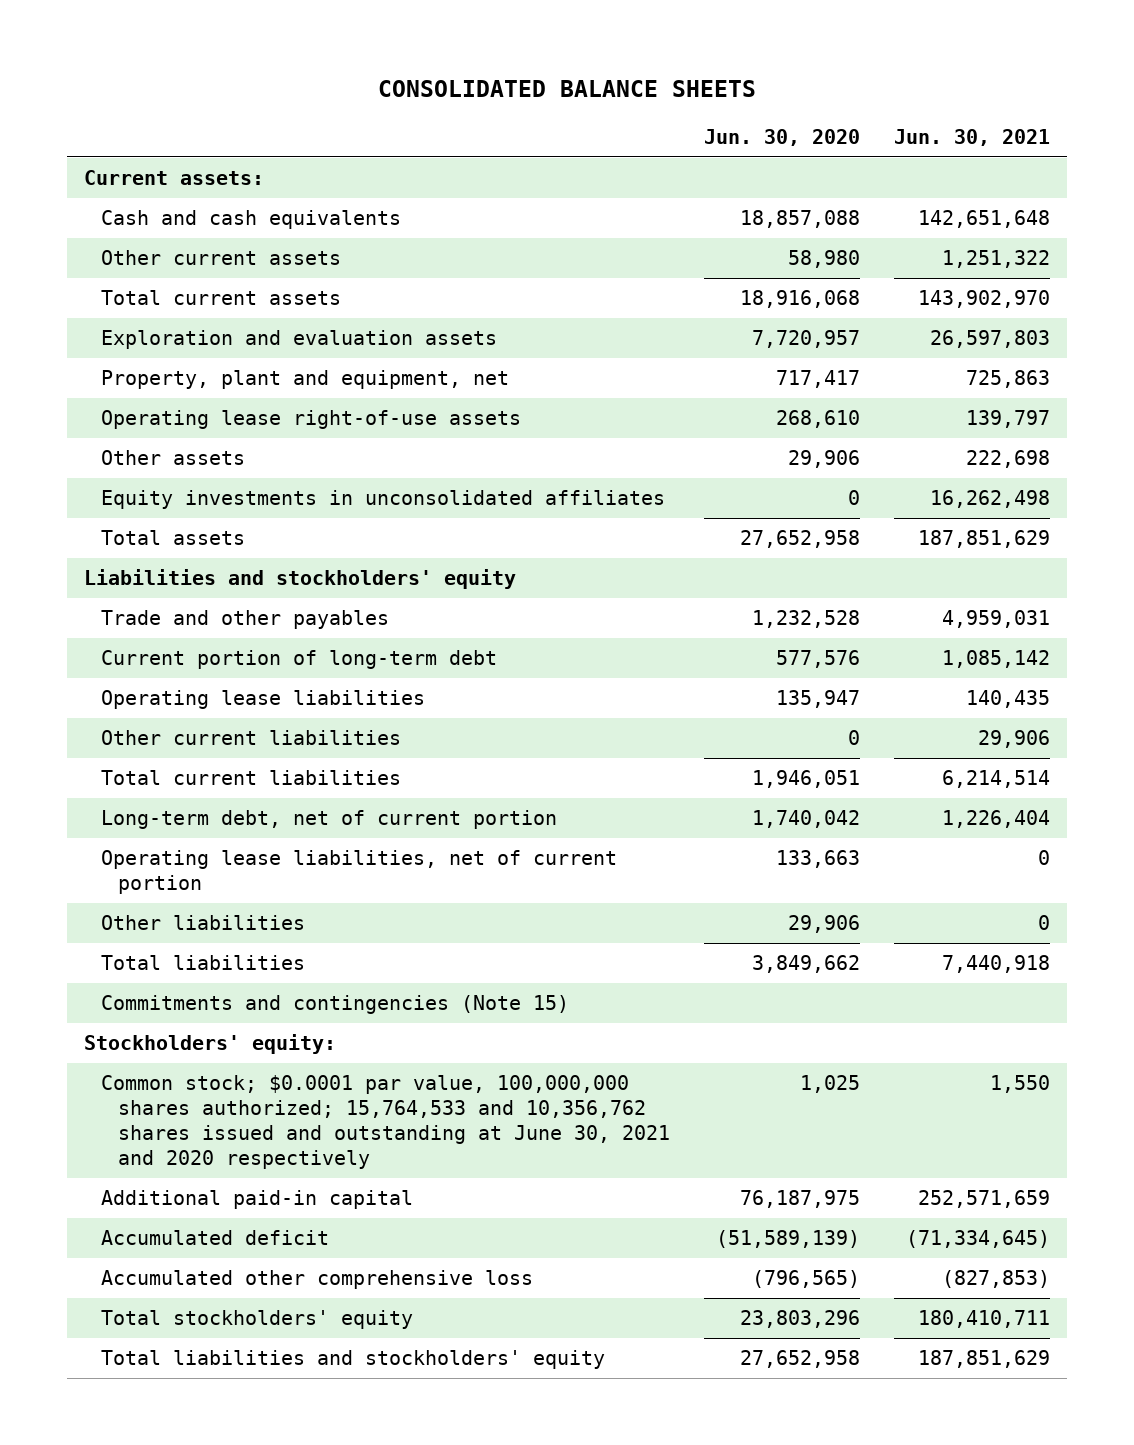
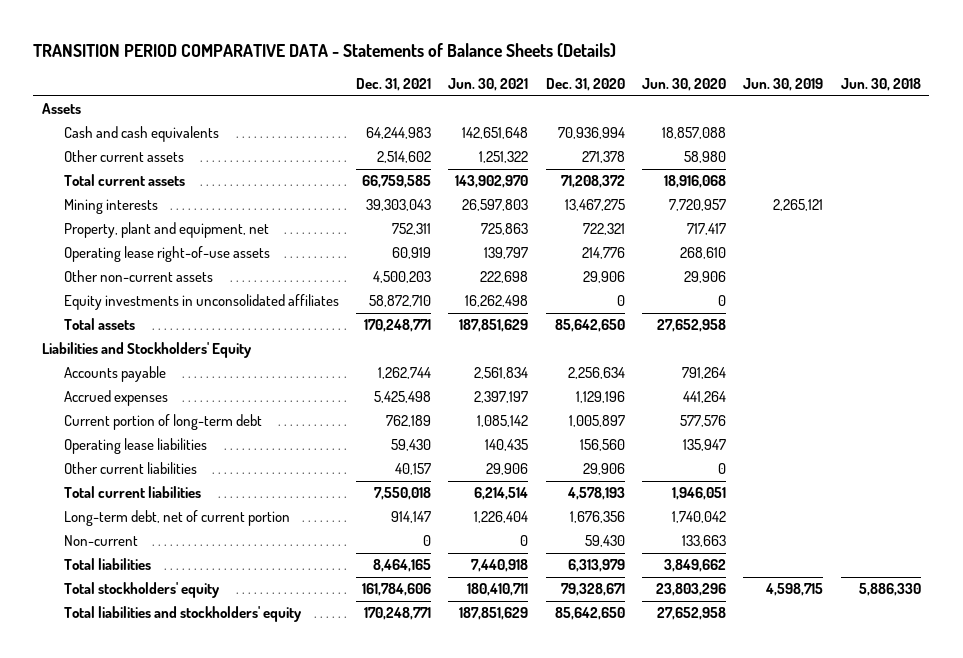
- CONSOLIDATED BALANCE SHEETS
+ TRANSITION PERIOD COMPARATIVE DATA - Statements of Balance Sheets (Details)
- | Jun. 30, 2020 | Jun. 30, 2021
+ | Dec. 31, 2021 | Jun. 30, 2021 | Dec. 31, 2020 | Jun. 30, 2020 | Jun. 30, 2019 | Jun. 30, 2018
- Current assets:
+ Assets
- Exploration and evaluation assets | 7,720,957 | 26,597,803
+ Mining interests | 39,303,043 | 26,597,803 | 13,467,275 | 7,720,957 | 2,265,121 |
- Other assets | 29,906 | 222,698
+ Other non-current assets | 4,500,203 | 222,698 | 29,906 | 29,906 | |
- Liabilities and stockholders' equity
- Trade and other payables | 1,232,528 | 4,959,031
+ Liabilities and Stockholders' Equity
+ Accounts payable | 1,262,744 | 2,561,834 | 2,256,634 | 791,264 | |
+ Accrued expenses | 5,425,498 | 2,397,197 | 1,129,196 | 441,264 | |
- Operating lease liabilities, net of current portion | 133,663 | 0
- Other liabilities | 29,906 | 0
+ Non-current | 0 | 0 | 59,430 | 133,663 | |
- Commitments and contingencies (Note 15)
- Stockholders' equity:
- Common stock; $0.0001 par value, 100,000,000 shares authorized; 15,764,533 and 10,356,762 shares issued and outstanding at June 30, 2021 and 2020 respectively | 1,025 | 1,550
- Additional paid-in capital | 76,187,975 | 252,571,659
- Accumulated deficit | (51,589,139) | (71,334,645)
- Accumulated other comprehensive loss | (796,565) | (827,853)

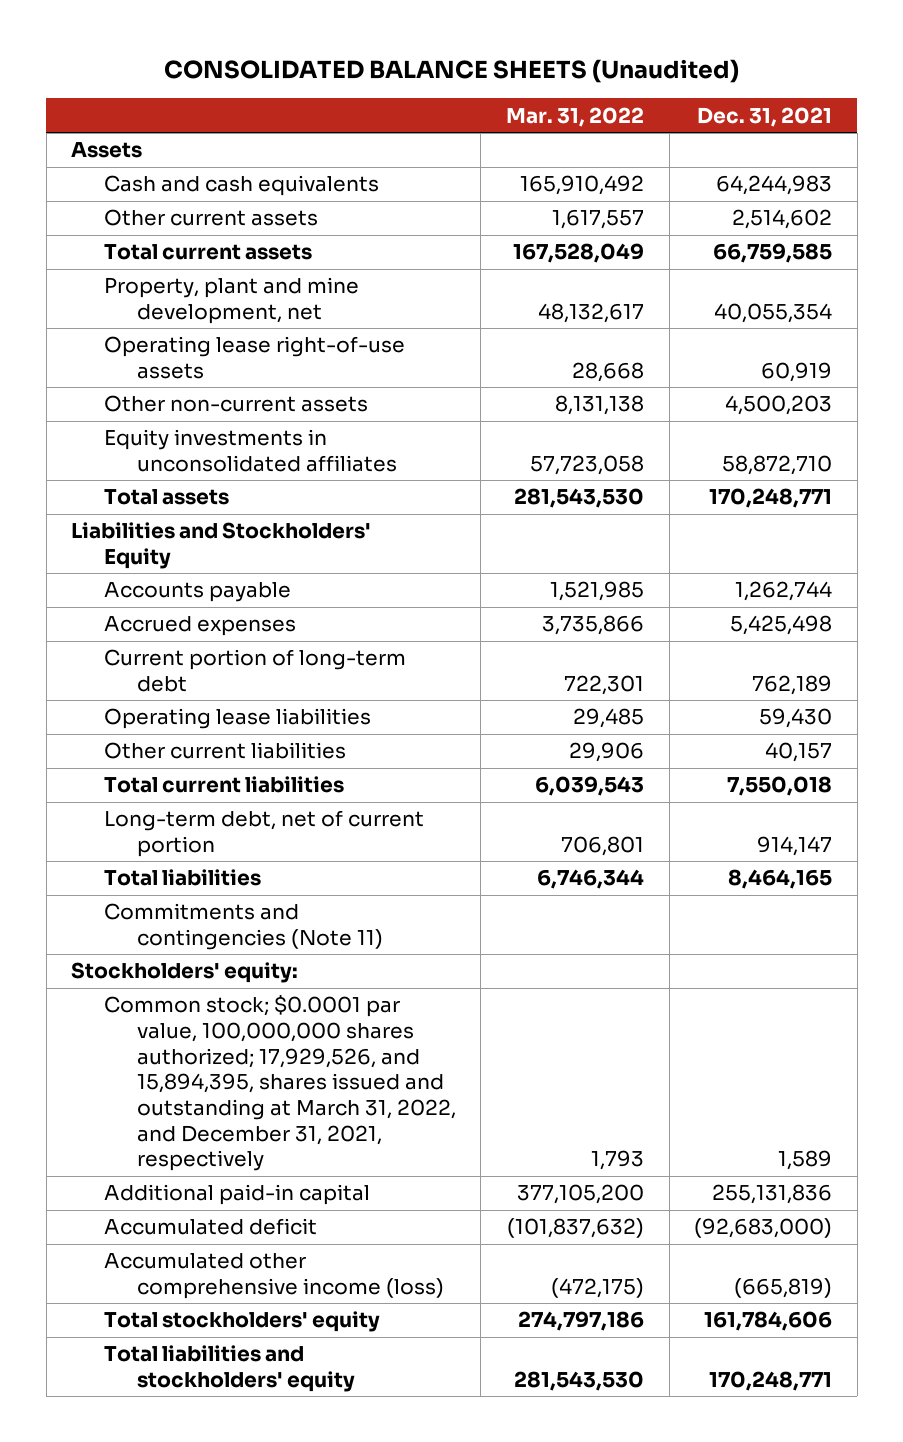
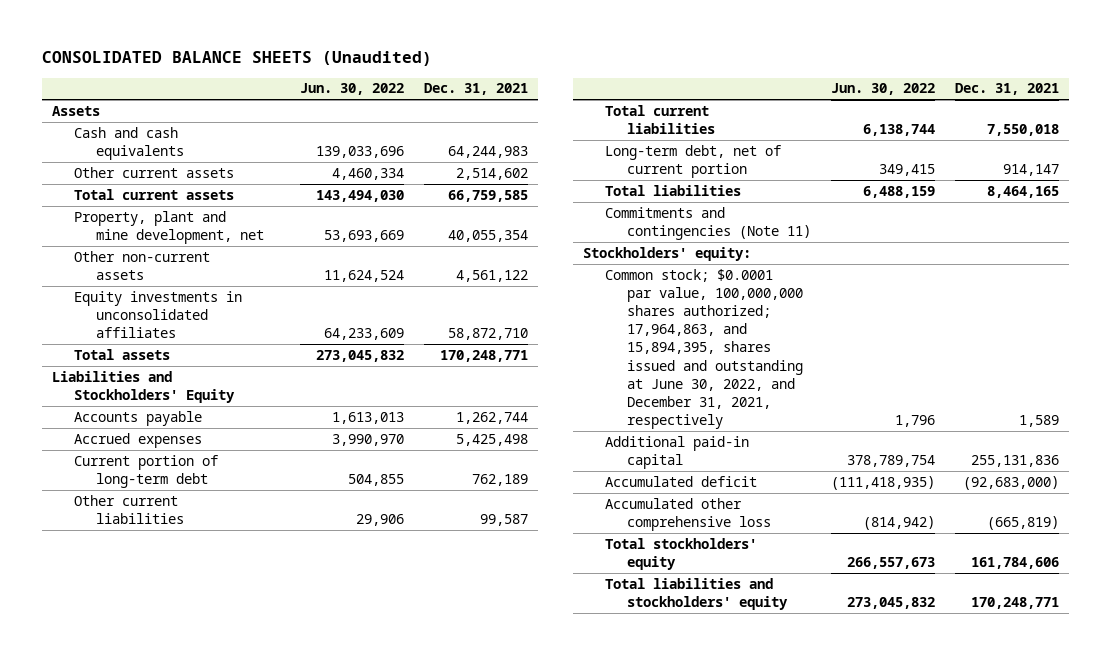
- | Mar. 31, 2022 | Dec. 31, 2021
+ | Jun. 30, 2022 | Dec. 31, 2021
- Operating lease right-of-use assets | 28,668 | 60,919
- Other non-current assets | 8,131,138 | 4,500,203
+ Other non-current assets | 11,624,524 | 4,561,122
- Operating lease liabilities | 29,485 | 59,430
- Other current liabilities | 29,906 | 40,157
+ Other current liabilities | 29,906 | 99,587
- Common stock; $0.0001 par value, 100,000,000 shares authorized; 17,929,526, and 15,894,395, shares issued and outstanding at March 31, 2022, and December 31, 2021, respectively | 1,793 | 1,589
+ Common stock; $0.0001 par value, 100,000,000 shares authorized; 17,964,863, and 15,894,395, shares issued and outstanding at June 30, 2022, and December 31, 2021, respectively | 1,796 | 1,589
- Accumulated other comprehensive income (loss) | (472,175) | (665,819)
+ Accumulated other comprehensive loss | (814,942) | (665,819)

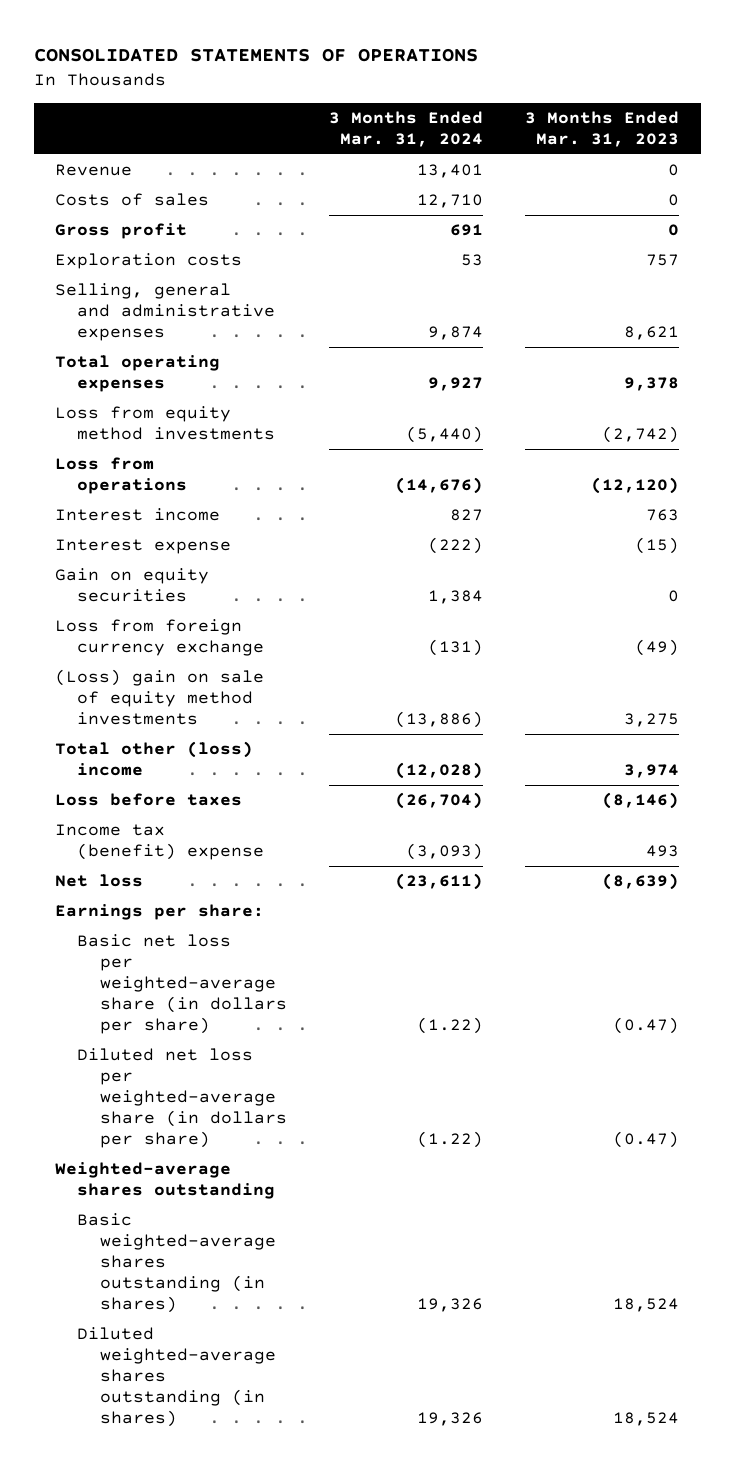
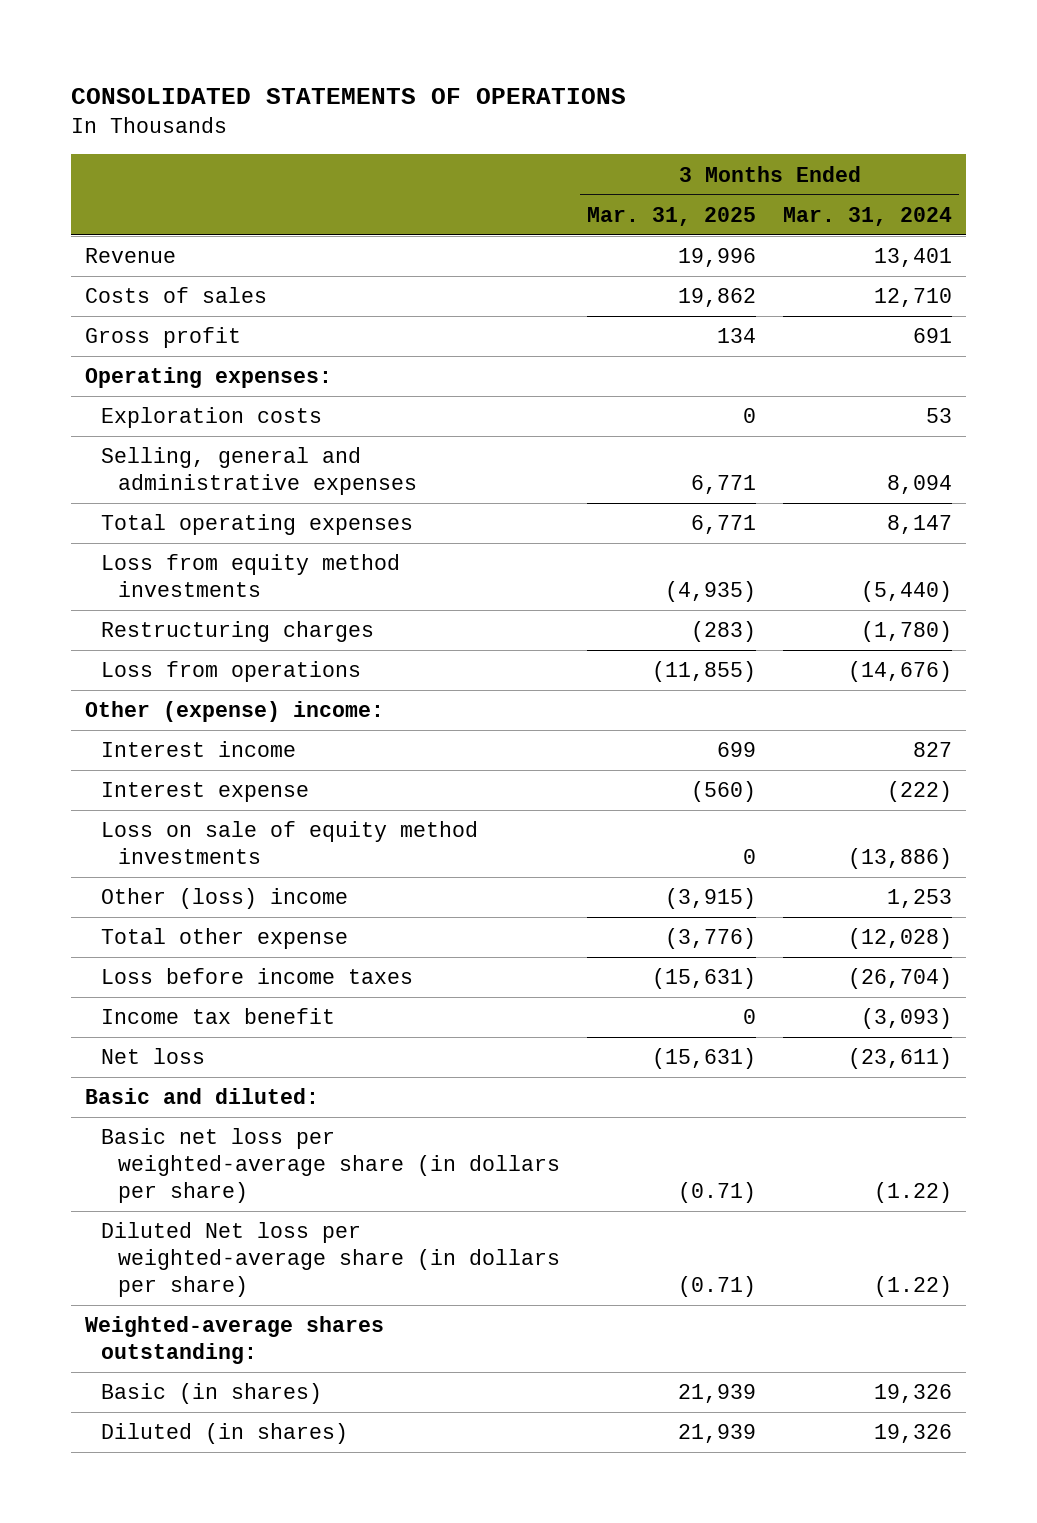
- | 3 Months Ended Mar. 31, 2024 | 3 Months Ended Mar. 31, 2023
+ | 3 Months Ended Mar. 31, 2025 | 3 Months Ended Mar. 31, 2024
+ Operating expenses:
- Selling, general and administrative expenses | 9,874 | 8,621
- Total operating expenses | 9,927 | 9,378
+ Selling, general and administrative expenses | 6,771 | 8,094
+ Total operating expenses | 6,771 | 8,147
+ Restructuring charges | (283) | (1,780)
+ Other (expense) income:
- Gain on equity securities | 1,384 | 0
- Loss from foreign currency exchange | (131) | (49)
- (Loss) gain on sale of equity method investments | (13,886) | 3,275
- Total other (loss) income | (12,028) | 3,974
- Loss before taxes | (26,704) | (8,146)
- Income tax (benefit) expense | (3,093) | 493
+ Loss on sale of equity method investments | 0 | (13,886)
+ Other (loss) income | (3,915) | 1,253
+ Total other expense | (3,776) | (12,028)
+ Loss before income taxes | (15,631) | (26,704)
+ Income tax benefit | 0 | (3,093)
- Earnings per share:
+ Basic and diluted:
- Diluted net loss per weighted-average share (in dollars per share) | (1.22) | (0.47)
- Weighted-average shares outstanding
- Basic weighted-average shares outstanding (in shares) | 19,326 | 18,524
- Diluted weighted-average shares outstanding (in shares) | 19,326 | 18,524
+ Diluted Net loss per weighted-average share (in dollars per share) | (0.71) | (1.22)
+ Weighted-average shares outstanding:
+ Basic (in shares) | 21,939 | 19,326
+ Diluted (in shares) | 21,939 | 19,326

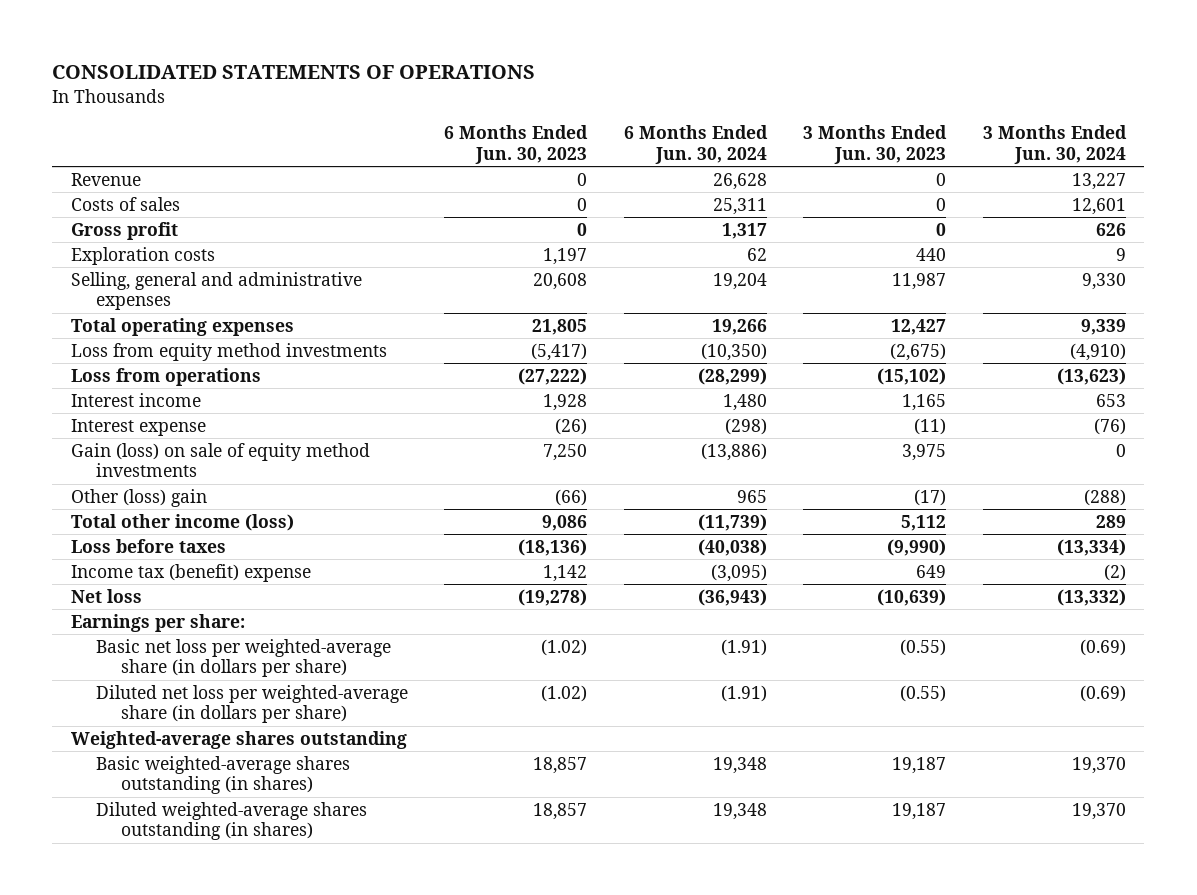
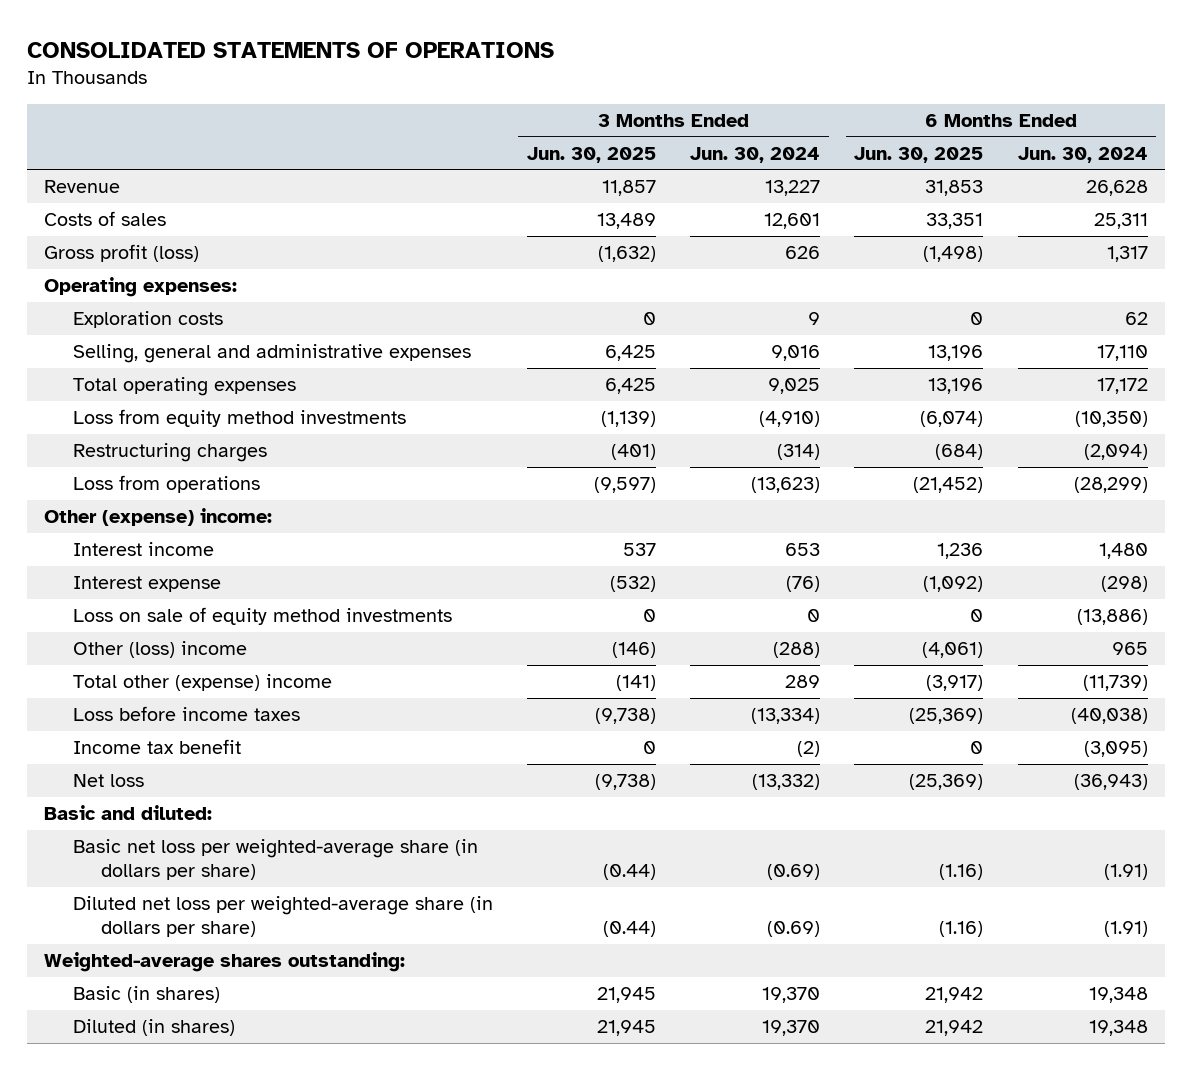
- | 6 Months Ended Jun. 30, 2023 | 6 Months Ended Jun. 30, 2024 | 3 Months Ended Jun. 30, 2023 | 3 Months Ended Jun. 30, 2024
+ | 3 Months Ended Jun. 30, 2025 | 3 Months Ended Jun. 30, 2024 | 6 Months Ended Jun. 30, 2025 | 6 Months Ended Jun. 30, 2024
- Gross profit | 0 | 1,317 | 0 | 626
+ Gross profit (loss) | (1,632) | 626 | (1,498) | 1,317
+ Operating expenses:
- Selling, general and administrative expenses | 20,608 | 19,204 | 11,987 | 9,330
- Total operating expenses | 21,805 | 19,266 | 12,427 | 9,339
+ Selling, general and administrative expenses | 6,425 | 9,016 | 13,196 | 17,110
+ Total operating expenses | 6,425 | 9,025 | 13,196 | 17,172
+ Restructuring charges | (401) | (314) | (684) | (2,094)
+ Other (expense) income:
- Gain (loss) on sale of equity method investments | 7,250 | (13,886) | 3,975 | 0
- Other (loss) gain | (66) | 965 | (17) | (288)
- Total other income (loss) | 9,086 | (11,739) | 5,112 | 289
- Loss before taxes | (18,136) | (40,038) | (9,990) | (13,334)
- Income tax (benefit) expense | 1,142 | (3,095) | 649 | (2)
+ Loss on sale of equity method investments | 0 | 0 | 0 | (13,886)
+ Other (loss) income | (146) | (288) | (4,061) | 965
+ Total other (expense) income | (141) | 289 | (3,917) | (11,739)
+ Loss before income taxes | (9,738) | (13,334) | (25,369) | (40,038)
+ Income tax benefit | 0 | (2) | 0 | (3,095)
- Earnings per share:
+ Basic and diluted:
- Weighted-average shares outstanding
- Basic weighted-average shares outstanding (in shares) | 18,857 | 19,348 | 19,187 | 19,370
- Diluted weighted-average shares outstanding (in shares) | 18,857 | 19,348 | 19,187 | 19,370
+ Weighted-average shares outstanding:
+ Basic (in shares) | 21,945 | 19,370 | 21,942 | 19,348
+ Diluted (in shares) | 21,945 | 19,370 | 21,942 | 19,348

